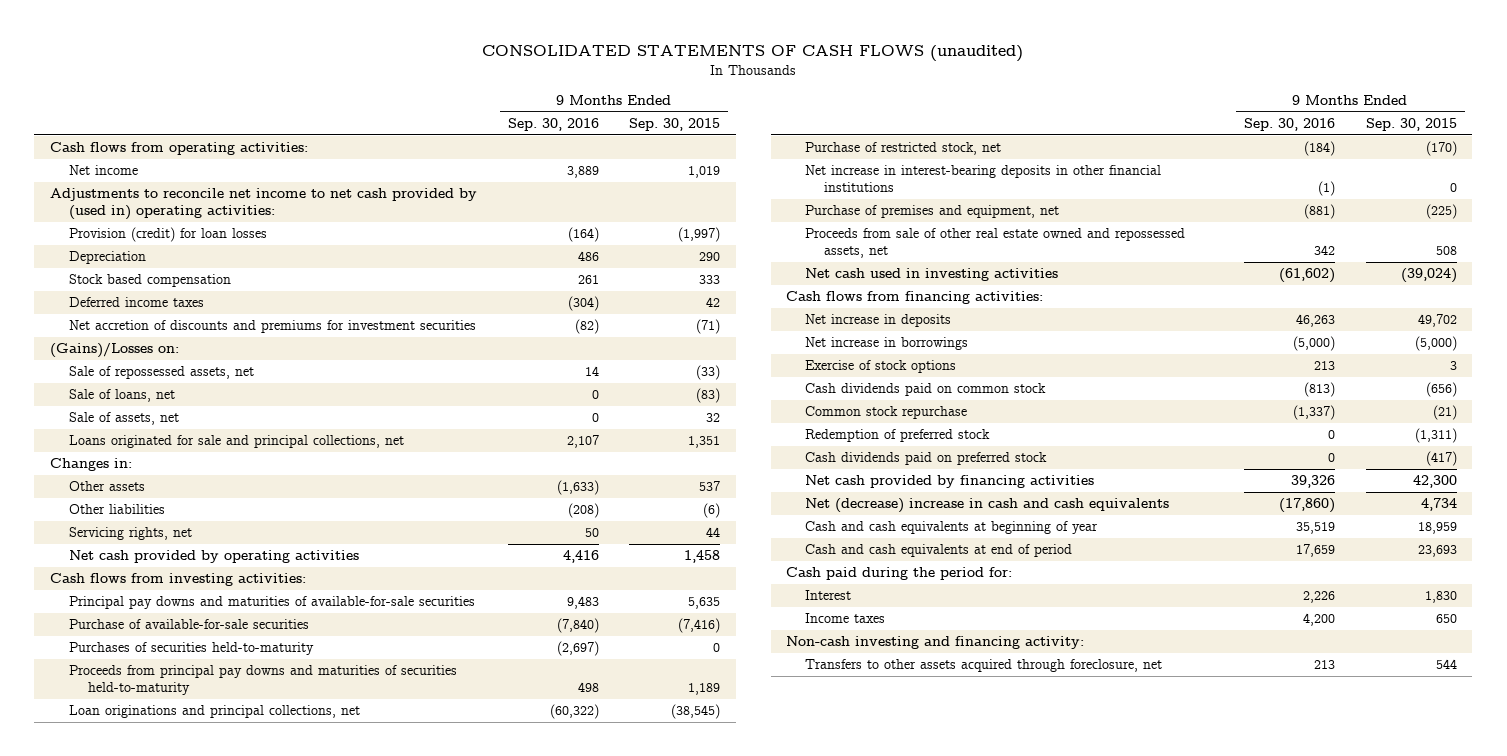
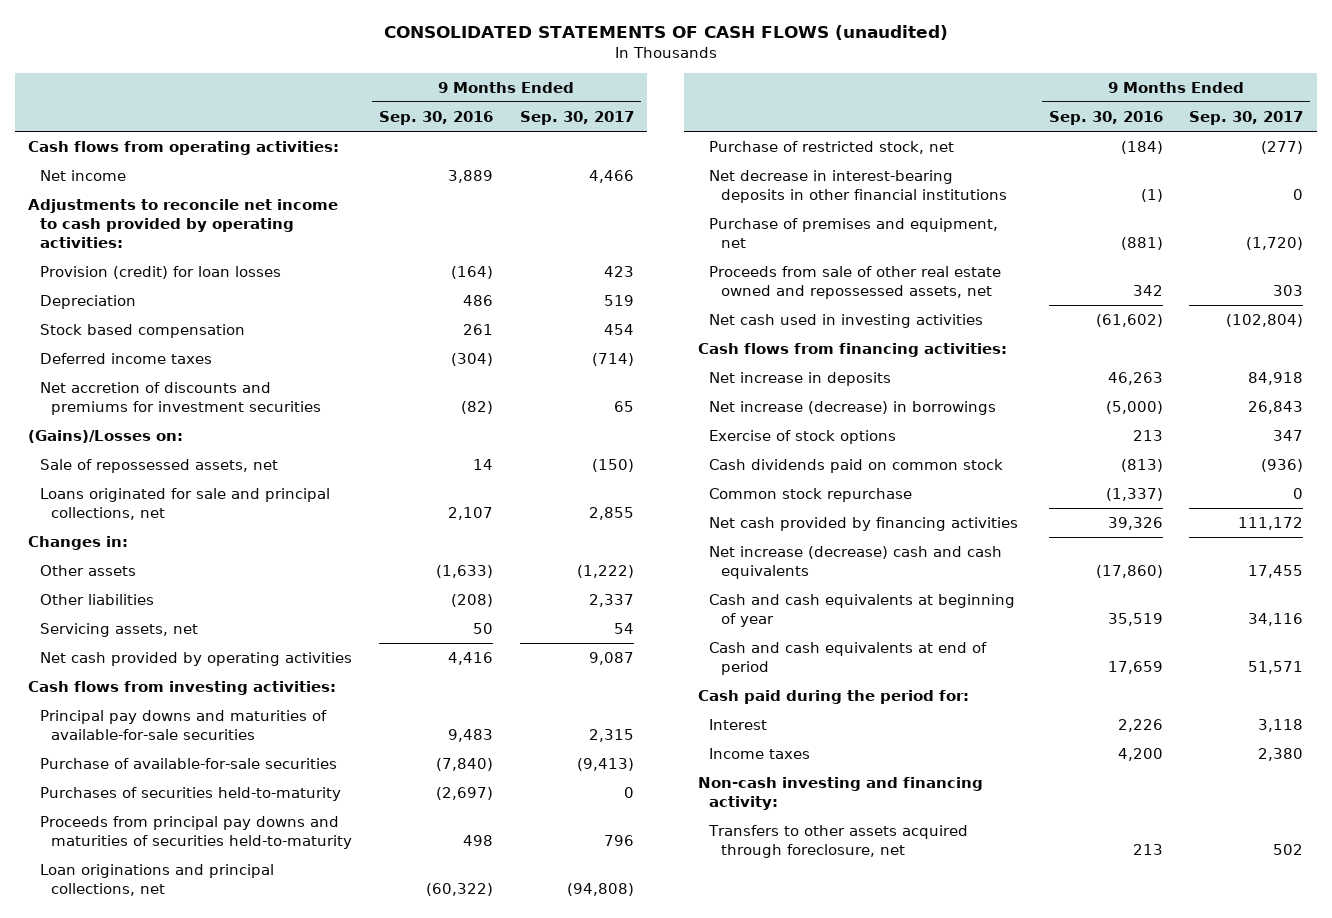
- | 9 Months Ended Sep. 30, 2016 | 9 Months Ended Sep. 30, 2015
+ | 9 Months Ended Sep. 30, 2016 | 9 Months Ended Sep. 30, 2017
- Adjustments to reconcile net income to net cash provided by (used in) operating activities:
+ Adjustments to reconcile net income to cash provided by operating activities:
- Sale of loans, net | 0 | (83)
- Sale of assets, net | 0 | 32
- Servicing rights, net | 50 | 44
+ Servicing assets, net | 50 | 54
- Net increase in interest-bearing deposits in other financial institutions | (1) | 0
+ Net decrease in interest-bearing deposits in other financial institutions | (1) | 0
- Net increase in borrowings | (5,000) | (5,000)
+ Net increase (decrease) in borrowings | (5,000) | 26,843
- Redemption of preferred stock | 0 | (1,311)
- Cash dividends paid on preferred stock | 0 | (417)
- Net (decrease) increase in cash and cash equivalents | (17,860) | 4,734
+ Net increase (decrease) cash and cash equivalents | (17,860) | 17,455

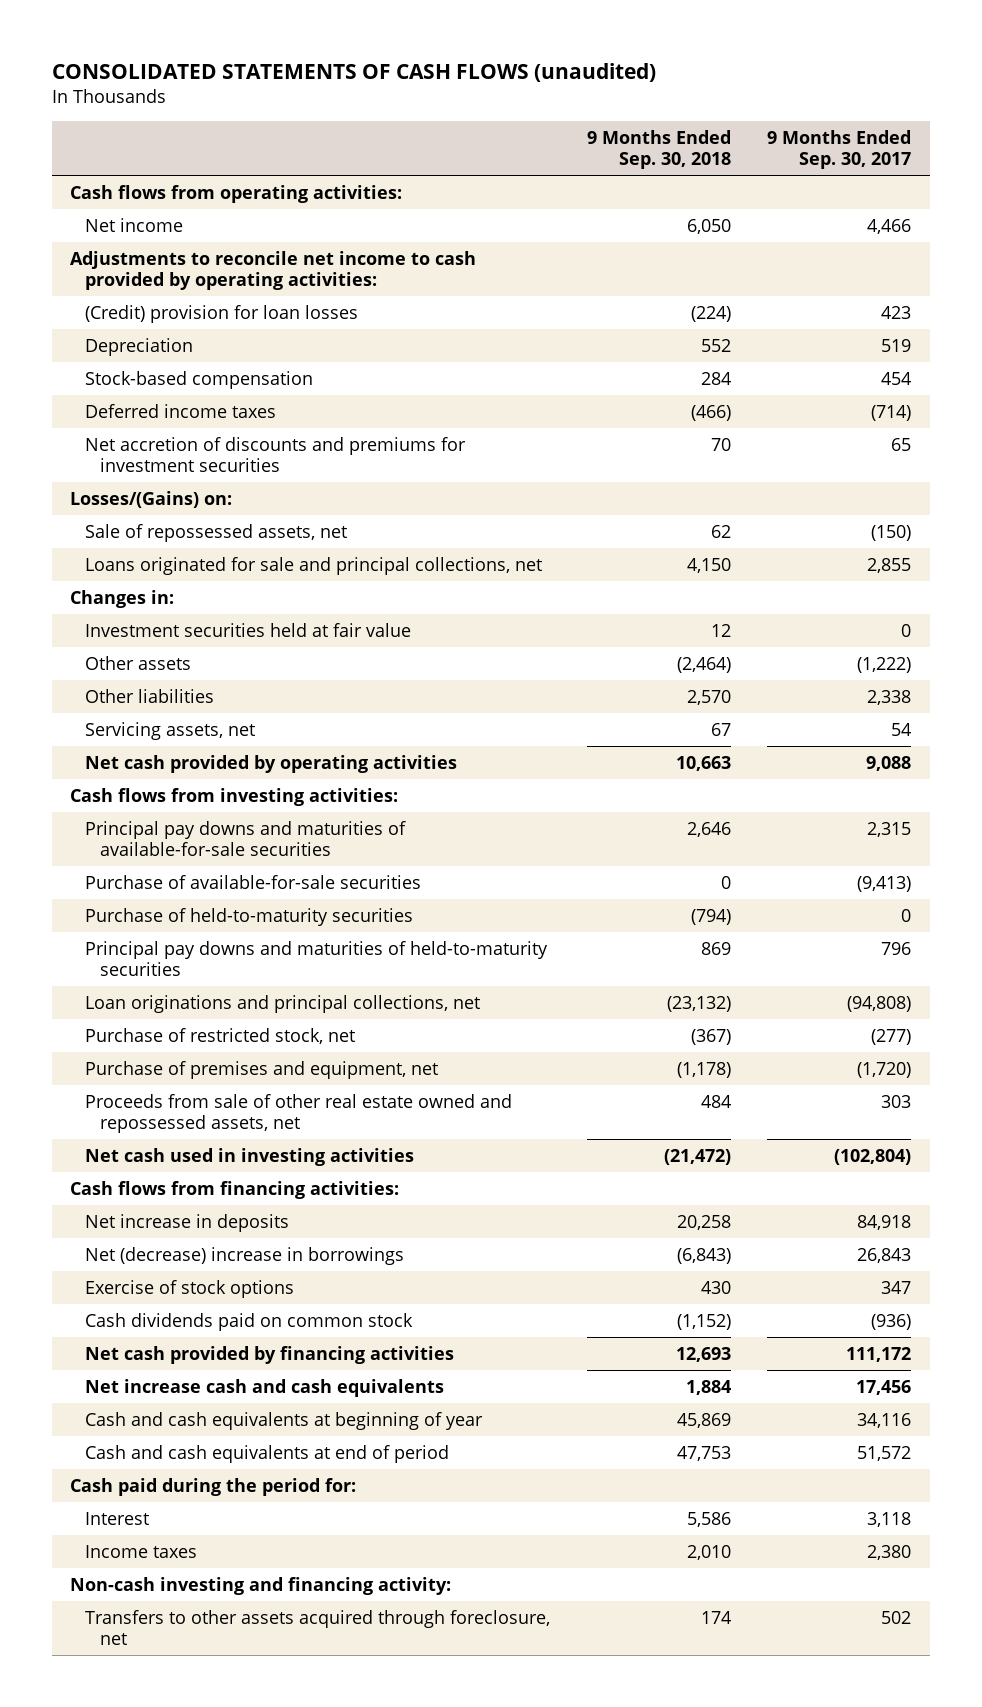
- | 9 Months Ended Sep. 30, 2016 | 9 Months Ended Sep. 30, 2017
+ | 9 Months Ended Sep. 30, 2018 | 9 Months Ended Sep. 30, 2017
- Provision (credit) for loan losses | (164) | 423
+ (Credit) provision for loan losses | (224) | 423
- Stock based compensation | 261 | 454
+ Stock-based compensation | 284 | 454
- (Gains)/Losses on:
+ Losses/(Gains) on:
+ Investment securities held at fair value | 12 | 0
- Other liabilities | (208) | 2,337
+ Other liabilities | 2,570 | 2,338
- Net cash provided by operating activities | 4,416 | 9,087
+ Net cash provided by operating activities | 10,663 | 9,088
- Purchases of securities held-to-maturity | (2,697) | 0
- Proceeds from principal pay downs and maturities of securities held-to-maturity | 498 | 796
+ Purchase of held-to-maturity securities | (794) | 0
+ Principal pay downs and maturities of held-to-maturity securities | 869 | 796
- Net decrease in interest-bearing deposits in other financial institutions | (1) | 0
- Net increase (decrease) in borrowings | (5,000) | 26,843
+ Net (decrease) increase in borrowings | (6,843) | 26,843
- Common stock repurchase | (1,337) | 0
- Net increase (decrease) cash and cash equivalents | (17,860) | 17,455
+ Net increase cash and cash equivalents | 1,884 | 17,456
- Cash and cash equivalents at end of period | 17,659 | 51,571
+ Cash and cash equivalents at end of period | 47,753 | 51,572

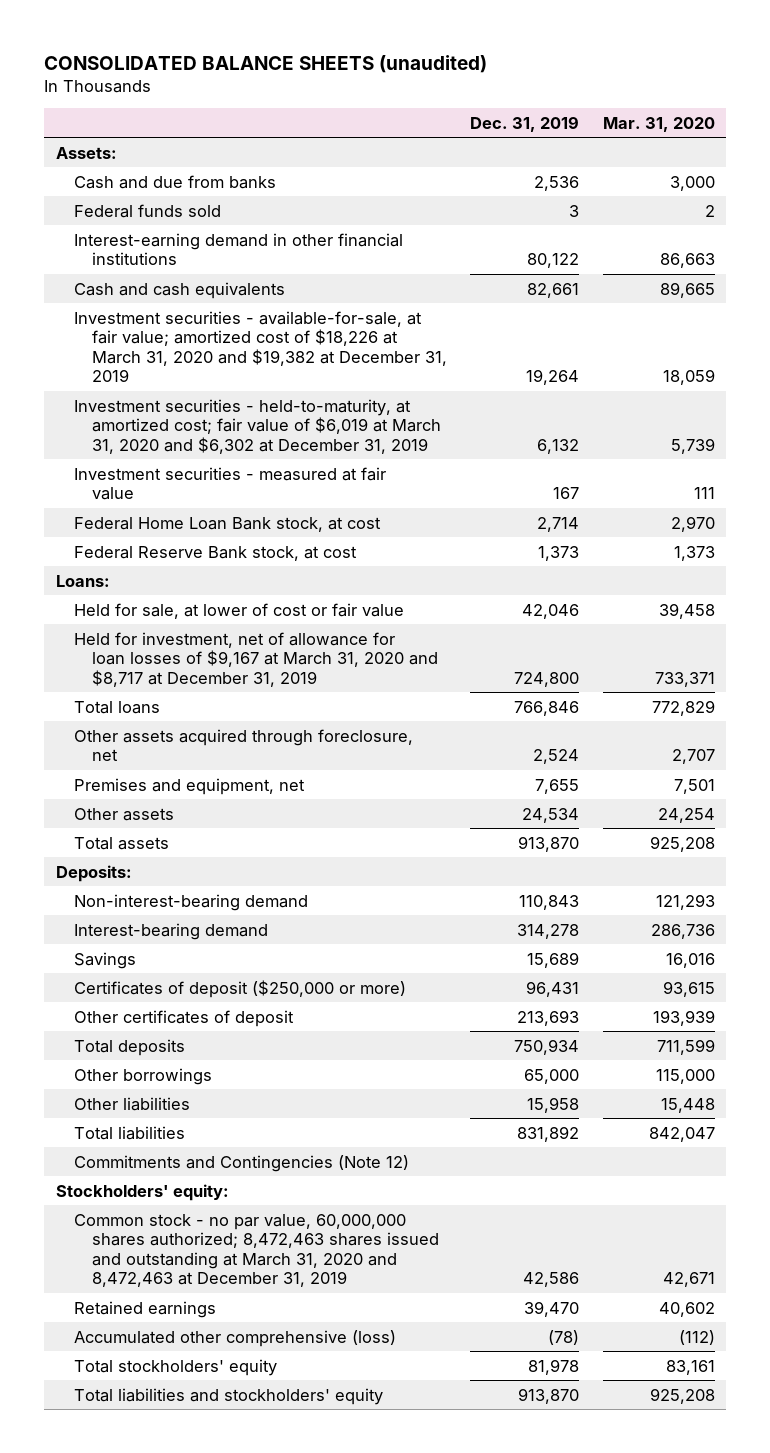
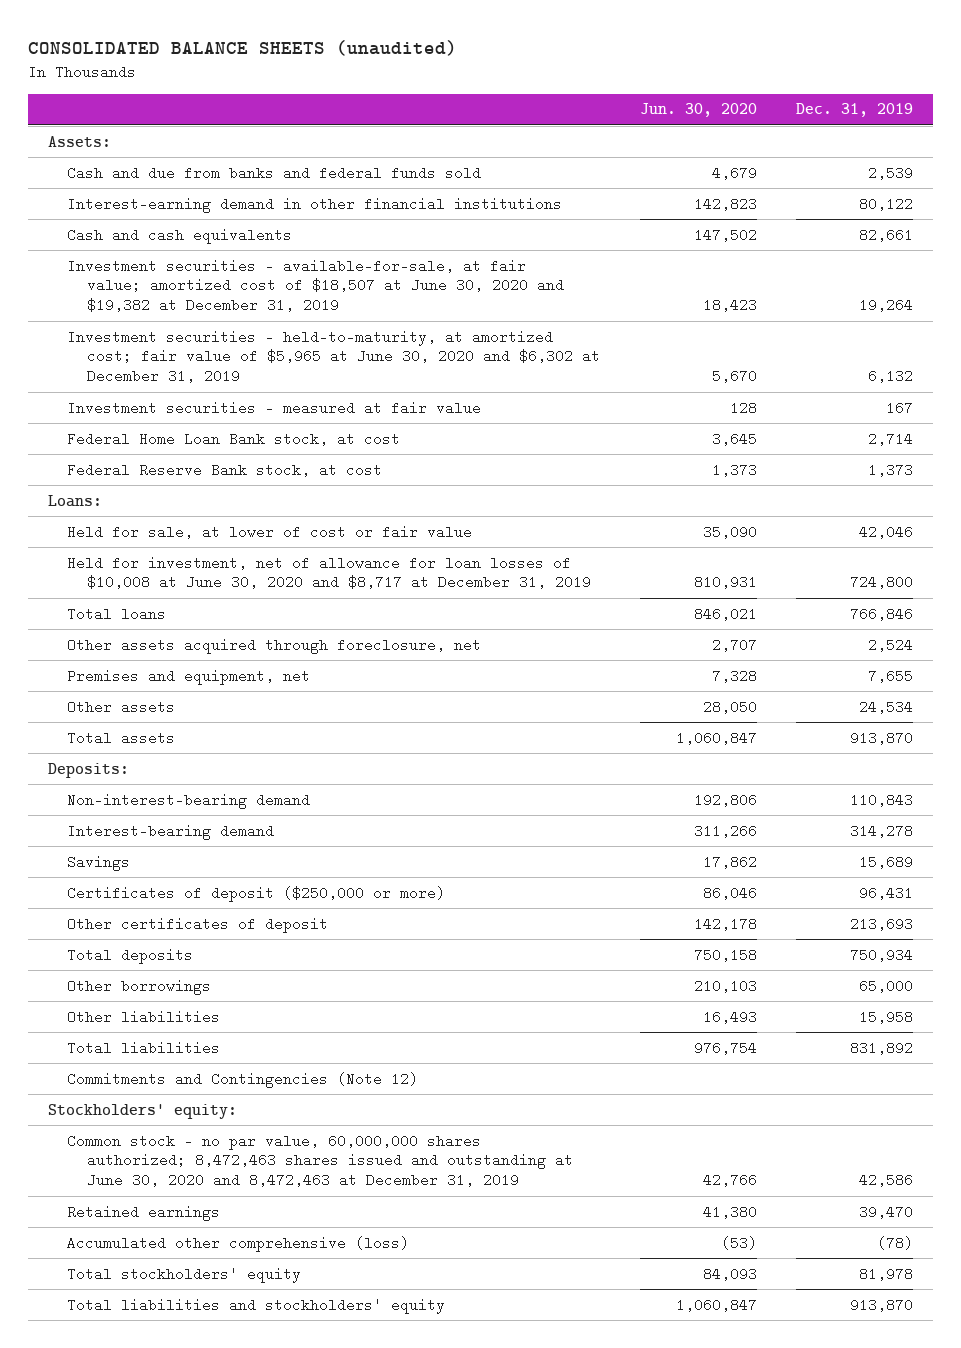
- | Dec. 31, 2019 | Mar. 31, 2020
+ | Jun. 30, 2020 | Dec. 31, 2019
- Cash and due from banks | 2,536 | 3,000
- Federal funds sold | 3 | 2
+ Cash and due from banks and federal funds sold | 4,679 | 2,539
- Investment securities - available-for-sale, at fair value; amortized cost of $18,226 at March 31, 2020 and $19,382 at December 31, 2019 | 19,264 | 18,059
- Investment securities - held-to-maturity, at amortized cost; fair value of $6,019 at March 31, 2020 and $6,302 at December 31, 2019 | 6,132 | 5,739
+ Investment securities - available-for-sale, at fair value; amortized cost of $18,507 at June 30, 2020 and $19,382 at December 31, 2019 | 18,423 | 19,264
+ Investment securities - held-to-maturity, at amortized cost; fair value of $5,965 at June 30, 2020 and $6,302 at December 31, 2019 | 5,670 | 6,132
- Held for investment, net of allowance for loan losses of $9,167 at March 31, 2020 and $8,717 at December 31, 2019 | 724,800 | 733,371
+ Held for investment, net of allowance for loan losses of $10,008 at June 30, 2020 and $8,717 at December 31, 2019 | 810,931 | 724,800
- Common stock - no par value, 60,000,000 shares authorized; 8,472,463 shares issued and outstanding at March 31, 2020 and 8,472,463 at December 31, 2019 | 42,586 | 42,671
+ Common stock - no par value, 60,000,000 shares authorized; 8,472,463 shares issued and outstanding at June 30, 2020 and 8,472,463 at December 31, 2019 | 42,766 | 42,586

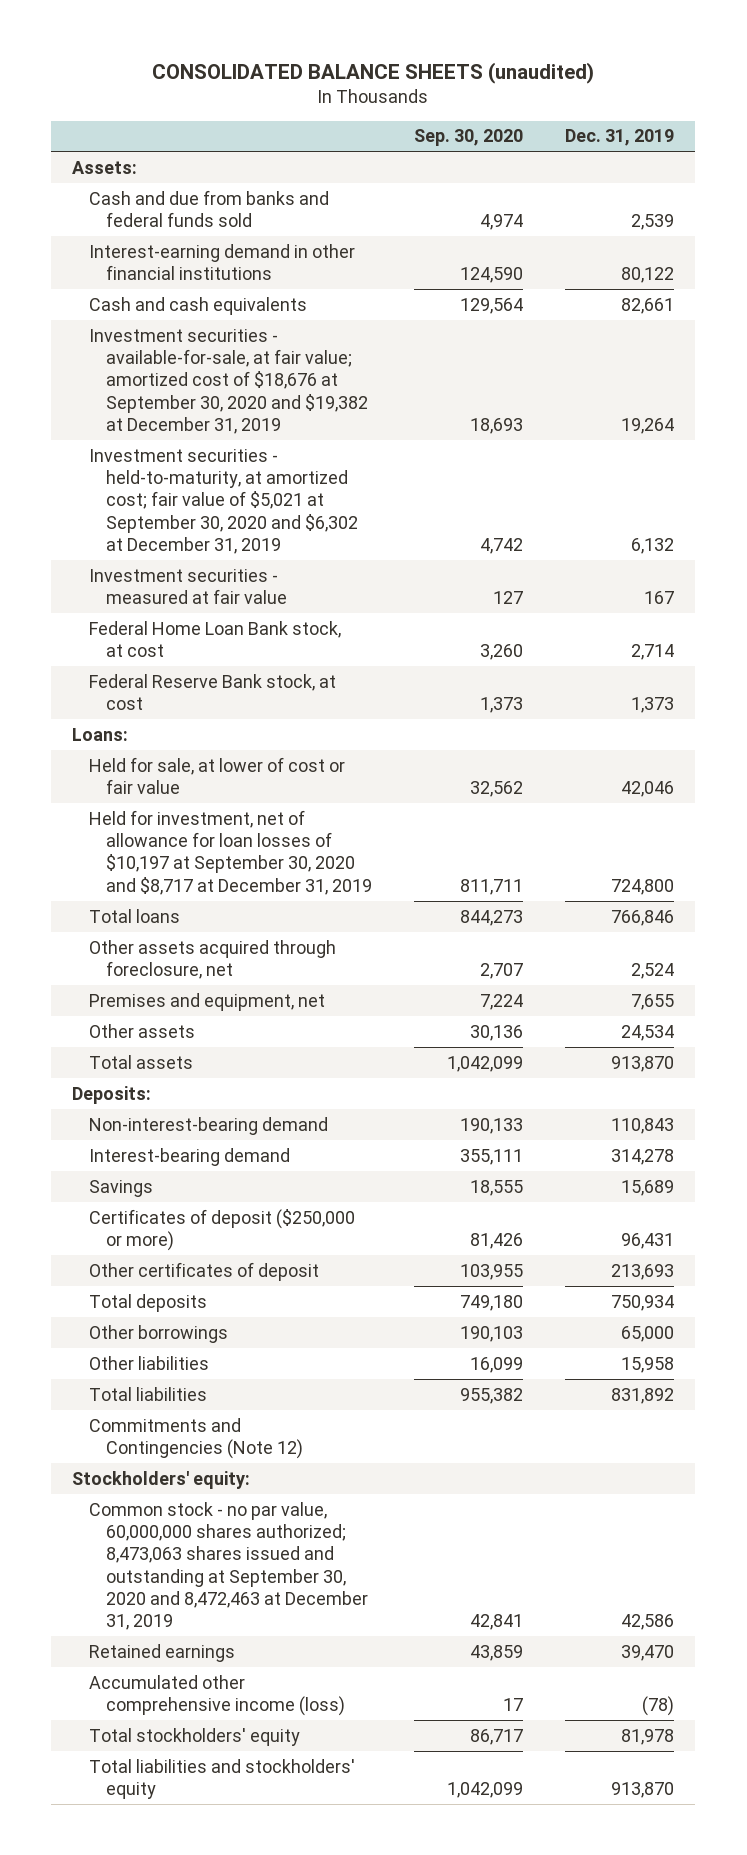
- | Jun. 30, 2020 | Dec. 31, 2019
+ | Sep. 30, 2020 | Dec. 31, 2019
- Investment securities - available-for-sale, at fair value; amortized cost of $18,507 at June 30, 2020 and $19,382 at December 31, 2019 | 18,423 | 19,264
- Investment securities - held-to-maturity, at amortized cost; fair value of $5,965 at June 30, 2020 and $6,302 at December 31, 2019 | 5,670 | 6,132
+ Investment securities - available-for-sale, at fair value; amortized cost of $18,676 at September 30, 2020 and $19,382 at December 31, 2019 | 18,693 | 19,264
+ Investment securities - held-to-maturity, at amortized cost; fair value of $5,021 at September 30, 2020 and $6,302 at December 31, 2019 | 4,742 | 6,132
- Held for investment, net of allowance for loan losses of $10,008 at June 30, 2020 and $8,717 at December 31, 2019 | 810,931 | 724,800
+ Held for investment, net of allowance for loan losses of $10,197 at September 30, 2020 and $8,717 at December 31, 2019 | 811,711 | 724,800
- Common stock - no par value, 60,000,000 shares authorized; 8,472,463 shares issued and outstanding at June 30, 2020 and 8,472,463 at December 31, 2019 | 42,766 | 42,586
+ Common stock - no par value, 60,000,000 shares authorized; 8,473,063 shares issued and outstanding at September 30, 2020 and 8,472,463 at December 31, 2019 | 42,841 | 42,586
- Accumulated other comprehensive (loss) | (53) | (78)
+ Accumulated other comprehensive income (loss) | 17 | (78)

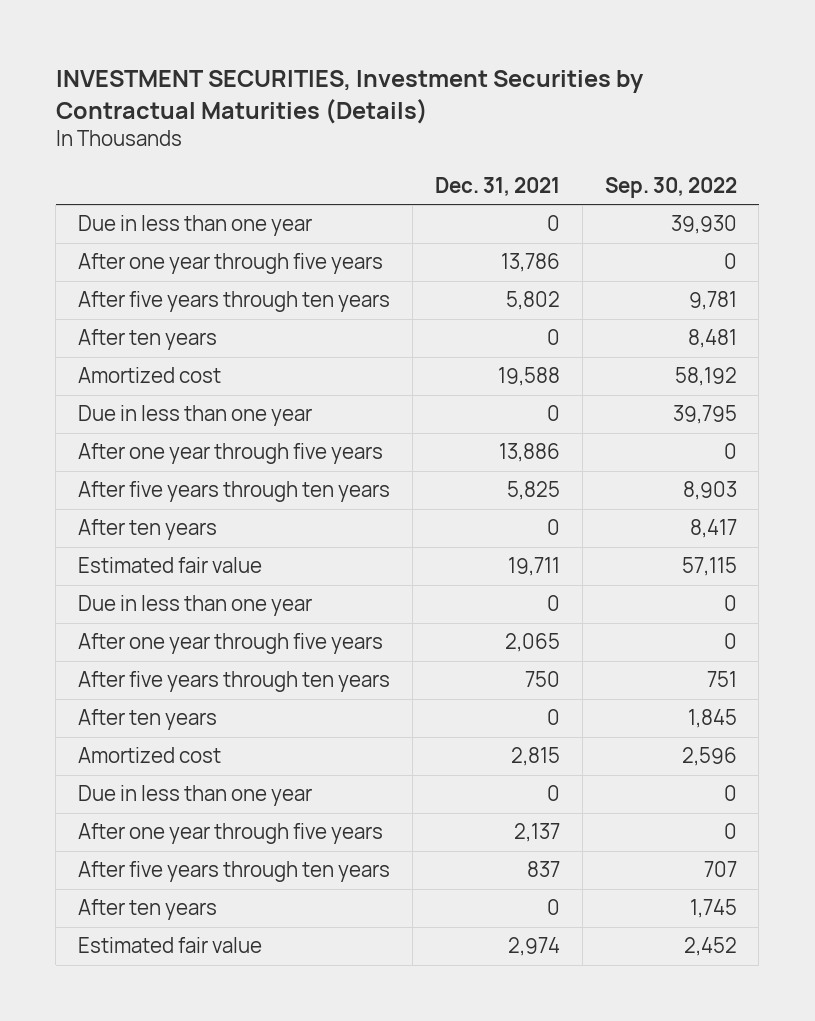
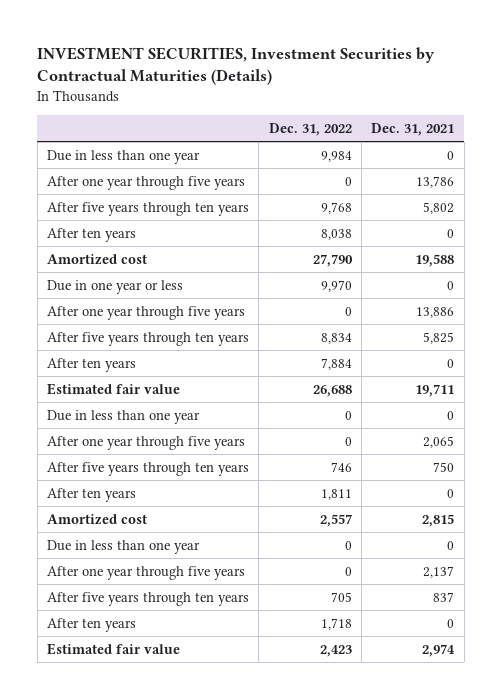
- | Dec. 31, 2021 | Sep. 30, 2022
+ | Dec. 31, 2022 | Dec. 31, 2021
- Due in less than one year | 0 | 39,795
+ Due in one year or less | 9,970 | 0

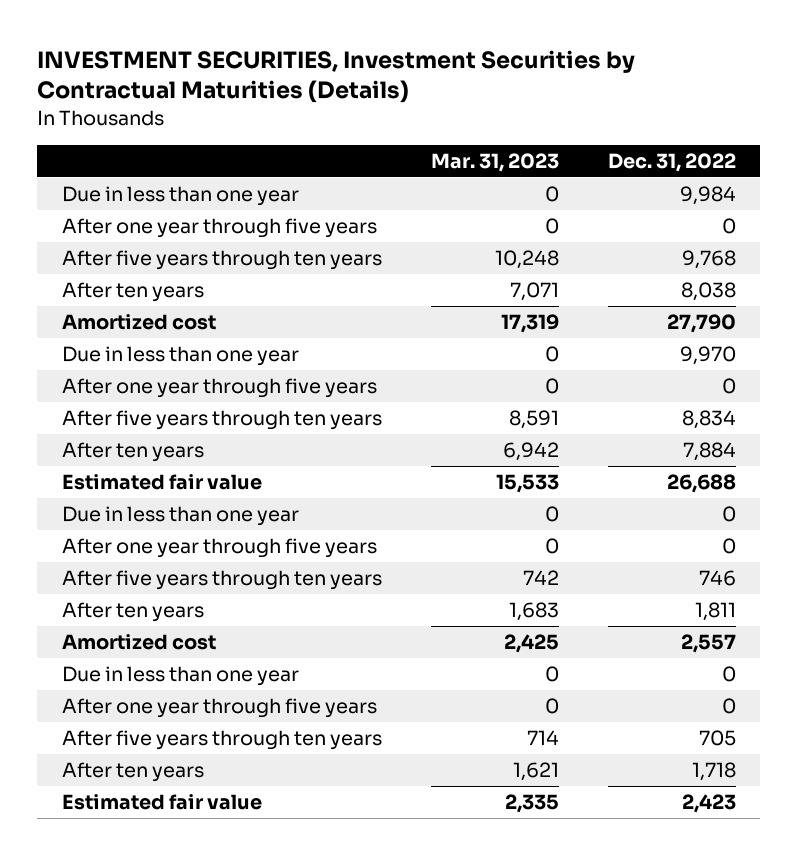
- | Dec. 31, 2022 | Dec. 31, 2021
+ | Mar. 31, 2023 | Dec. 31, 2022
- Due in one year or less | 9,970 | 0
+ Due in less than one year | 0 | 9,970

